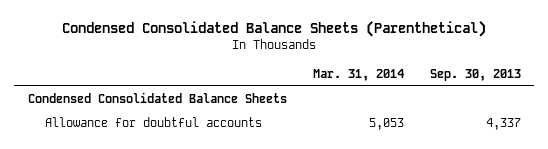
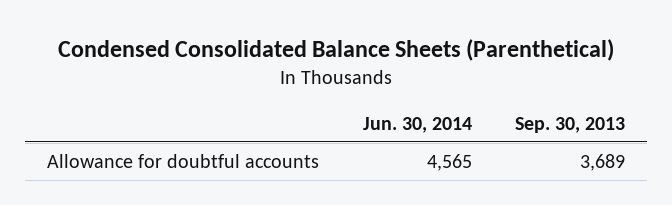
- | Mar. 31, 2014 | Sep. 30, 2013
+ | Jun. 30, 2014 | Sep. 30, 2013
- Condensed Consolidated Balance Sheets
- Allowance for doubtful accounts | 5,053 | 4,337
+ Allowance for doubtful accounts | 4,565 | 3,689

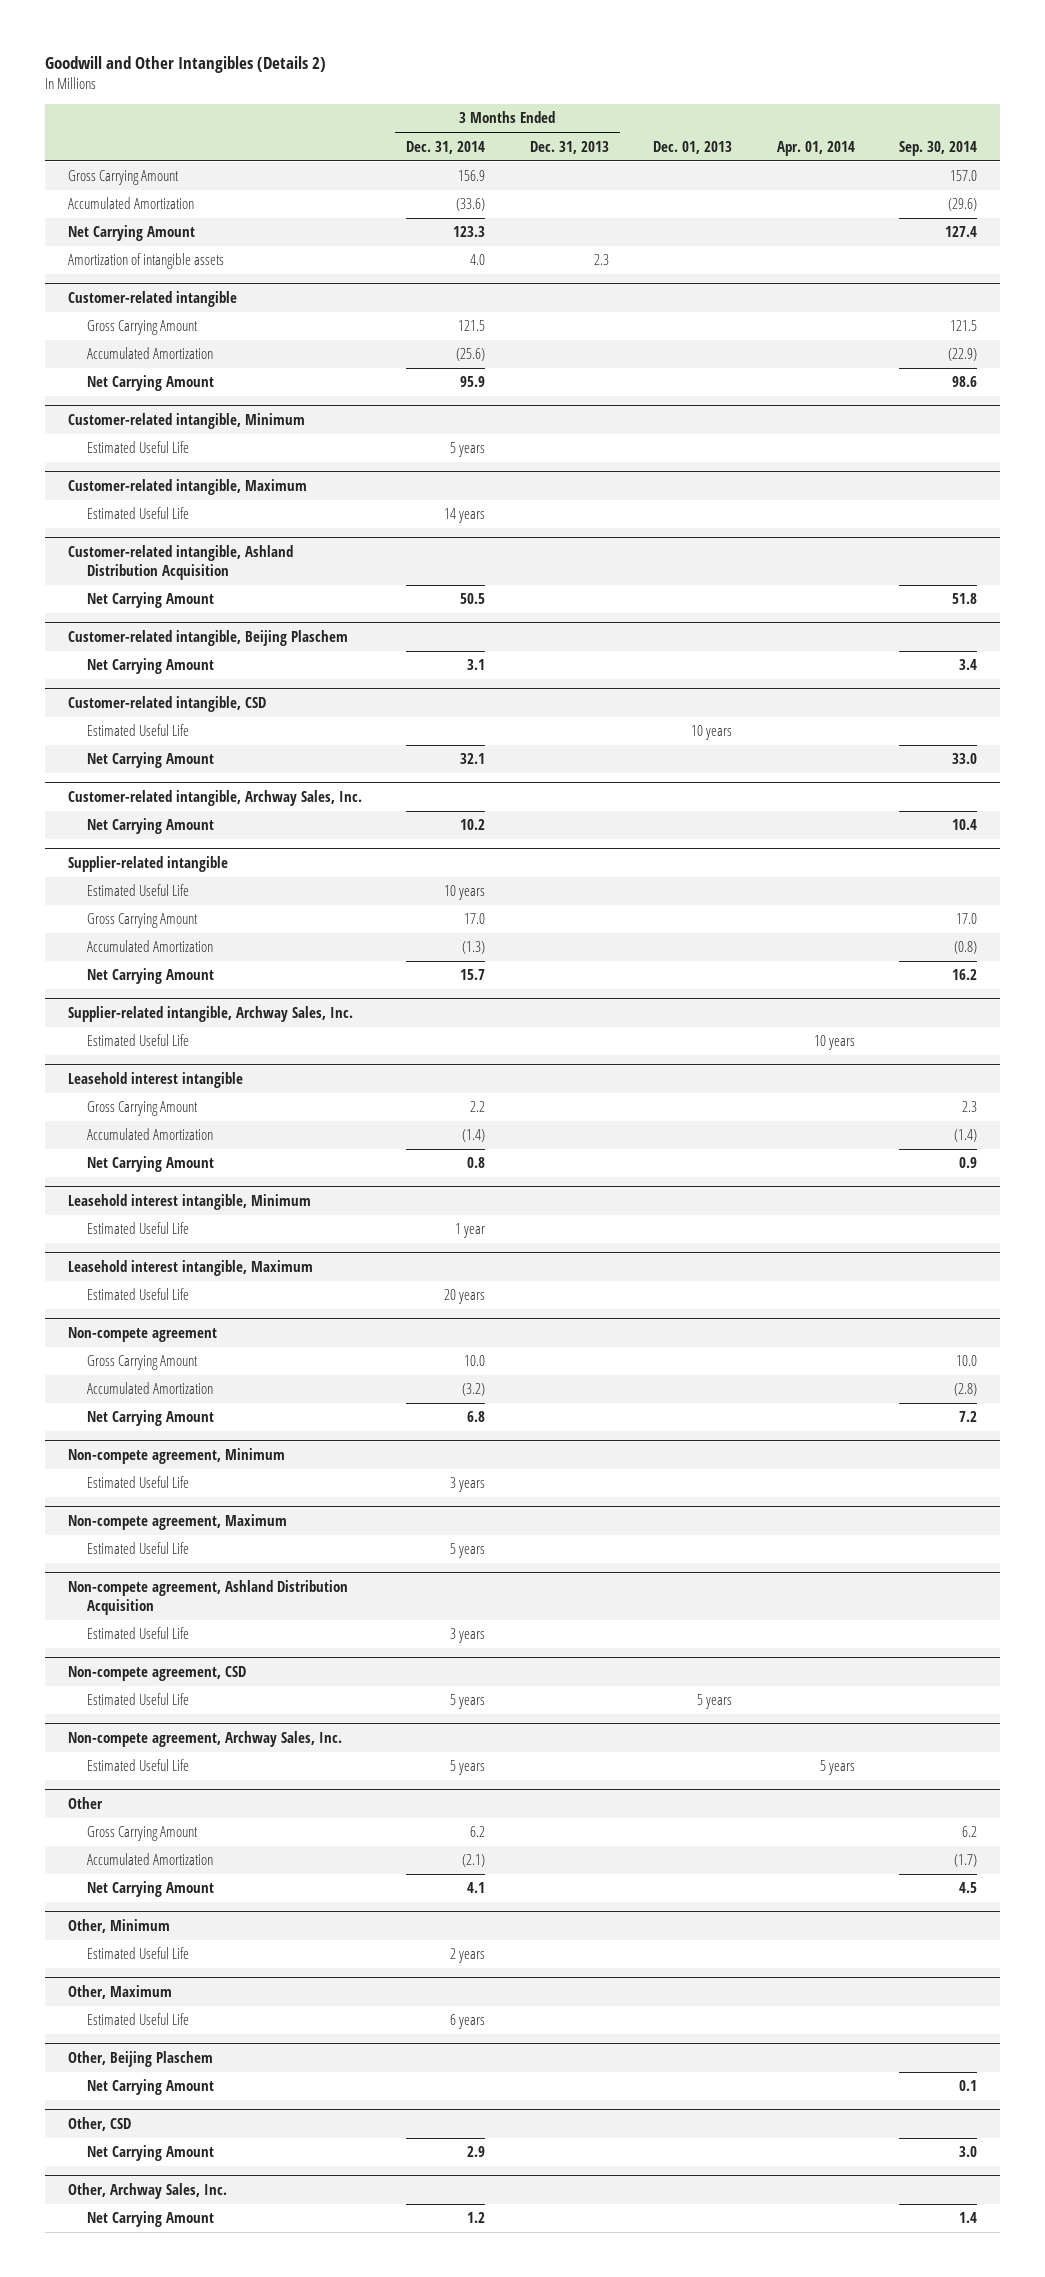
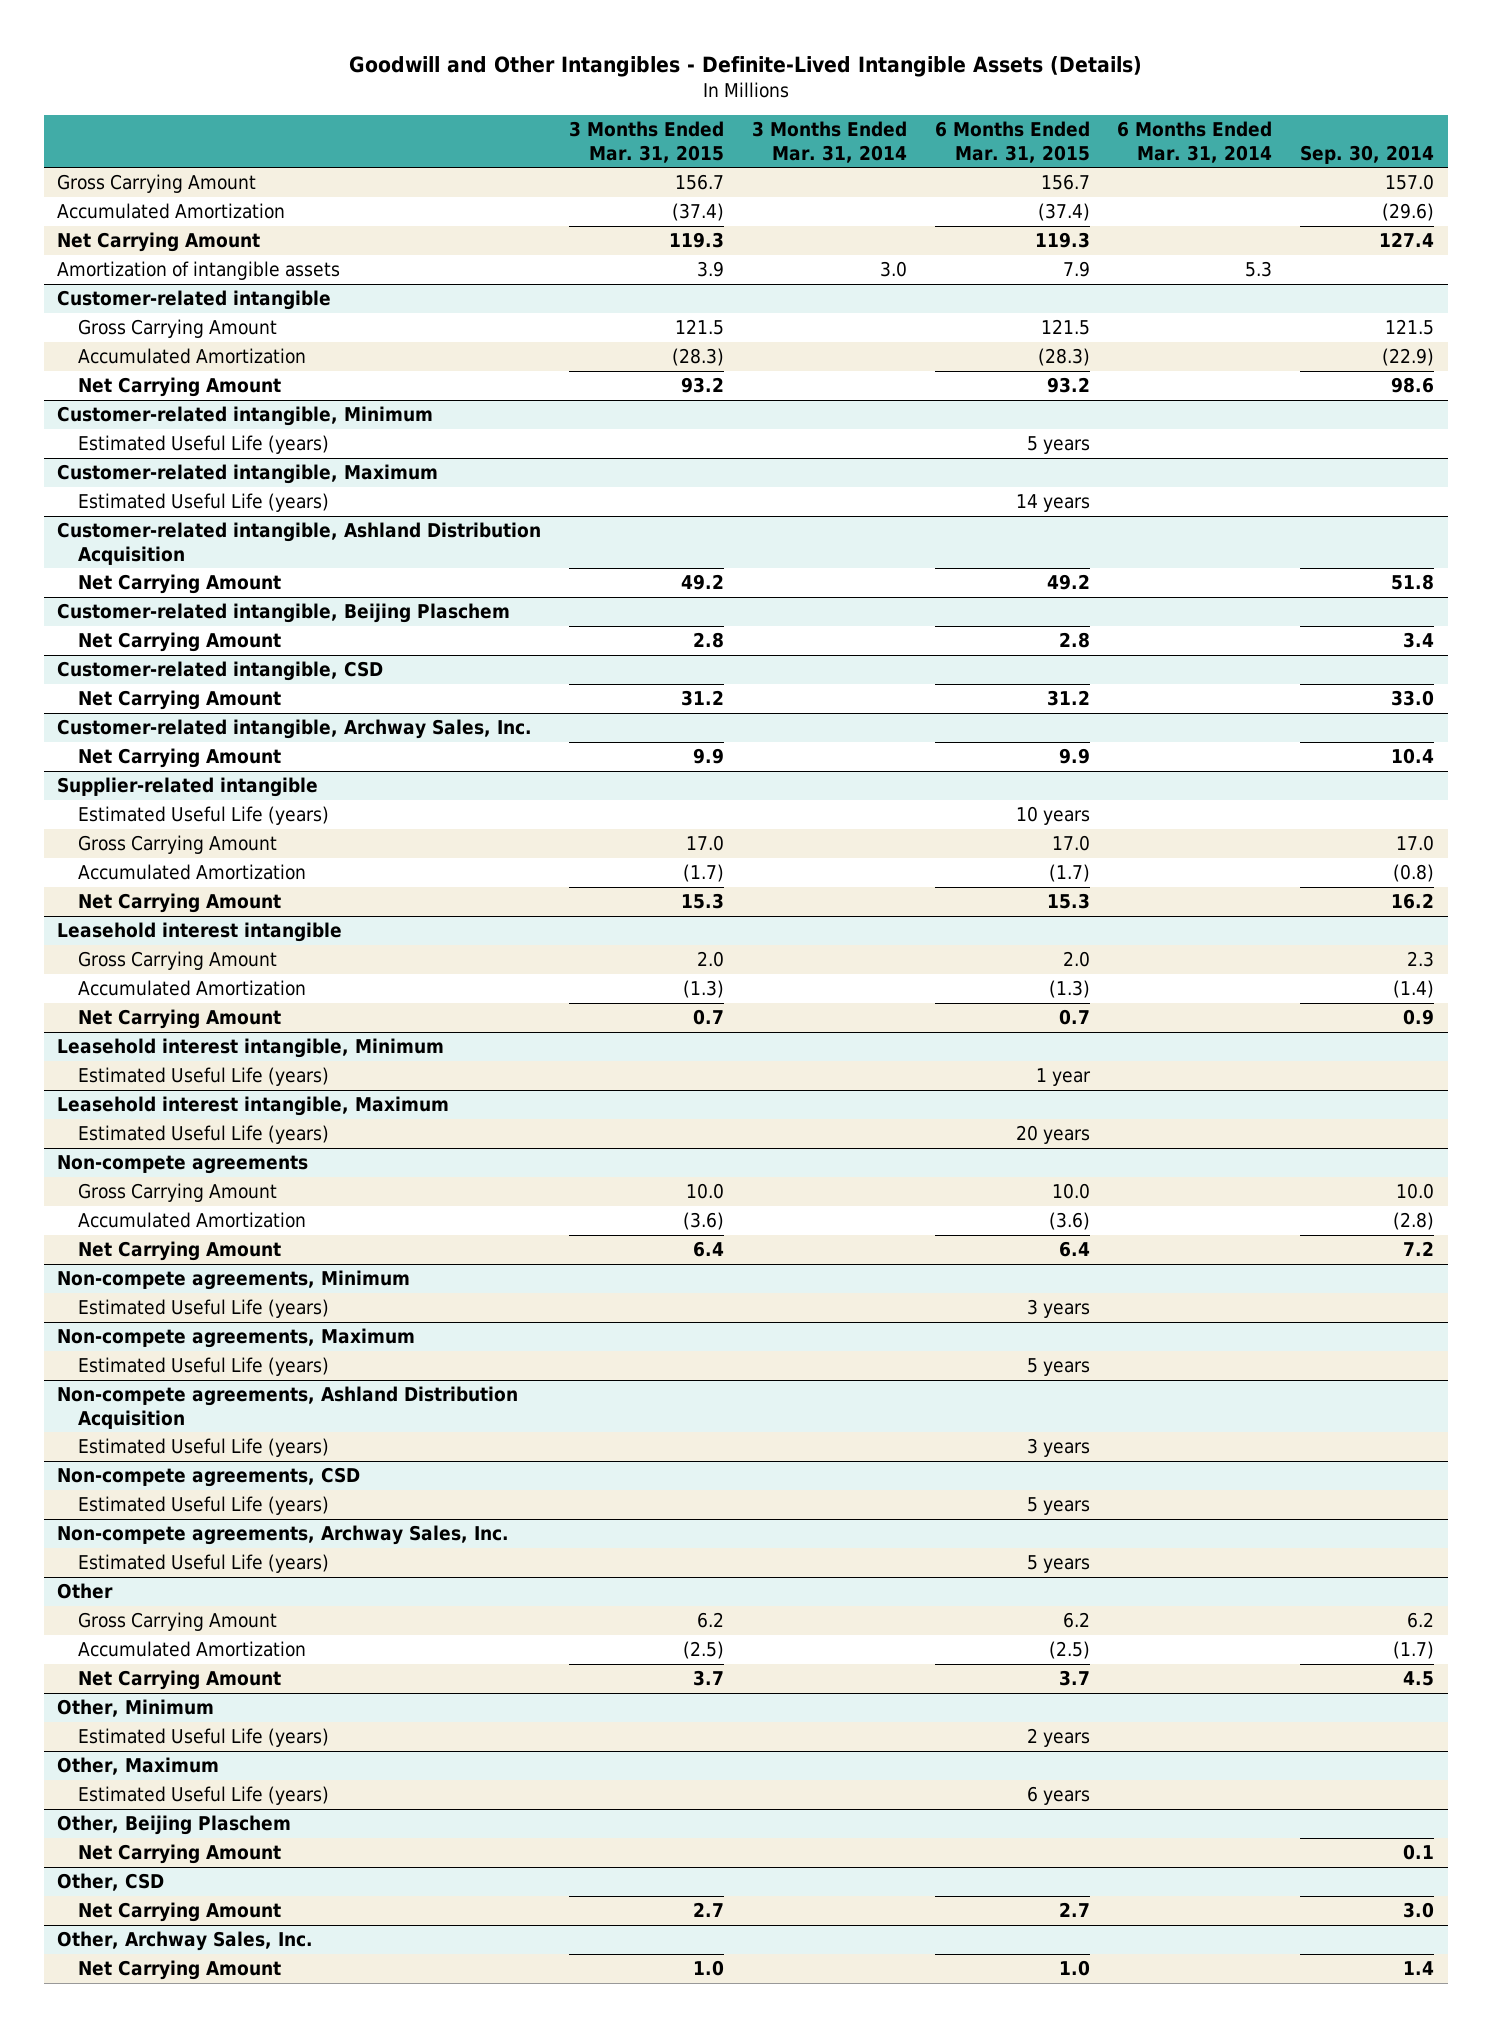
- Goodwill and Other Intangibles (Details 2)
+ Goodwill and Other Intangibles - Definite-Lived Intangible Assets (Details)
- | 3 Months Ended Dec. 31, 2014 | 3 Months Ended Dec. 31, 2013 | Dec. 01, 2013 | Apr. 01, 2014 | Sep. 30, 2014
+ | 3 Months Ended Mar. 31, 2015 | 3 Months Ended Mar. 31, 2014 | 6 Months Ended Mar. 31, 2015 | 6 Months Ended Mar. 31, 2014 | Sep. 30, 2014
@ Customer-related intangible, Minimum
- Estimated Useful Life | 5 years | | | |
+ Estimated Useful Life (years) | | | 5 years | |
@ Customer-related intangible, Maximum
- Estimated Useful Life | 14 years | | | |
+ Estimated Useful Life (years) | | | 14 years | |
@ Customer-related intangible, CSD
- Estimated Useful Life | | | 10 years | |
@ Supplier-related intangible
- Estimated Useful Life | 10 years | | | |
+ Estimated Useful Life (years) | | | 10 years | |
- Supplier-related intangible, Archway Sales, Inc.
- Estimated Useful Life | | | | 10 years |
@ Leasehold interest intangible, Minimum
- Estimated Useful Life | 1 year | | | |
+ Estimated Useful Life (years) | | | 1 year | |
@ Leasehold interest intangible, Maximum
- Estimated Useful Life | 20 years | | | |
- Non-compete agreement
@ Leasehold interest intangible, Maximum
+ Estimated Useful Life (years) | | | 20 years | |
+ Non-compete agreements
- Non-compete agreement, Minimum
- Estimated Useful Life | 3 years | | | |
- Non-compete agreement, Maximum
- Estimated Useful Life | 5 years | | | |
- Non-compete agreement, Ashland Distribution Acquisition
- Estimated Useful Life | 3 years | | | |
- Non-compete agreement, CSD
- Estimated Useful Life | 5 years | | 5 years | |
- Non-compete agreement, Archway Sales, Inc.
- Estimated Useful Life | 5 years | | | 5 years |
+ Non-compete agreements, Minimum
+ Estimated Useful Life (years) | | | 3 years | |
+ Non-compete agreements, Maximum
+ Estimated Useful Life (years) | | | 5 years | |
+ Non-compete agreements, Ashland Distribution Acquisition
+ Estimated Useful Life (years) | | | 3 years | |
+ Non-compete agreements, CSD
+ Estimated Useful Life (years) | | | 5 years | |
+ Non-compete agreements, Archway Sales, Inc.
+ Estimated Useful Life (years) | | | 5 years | |
@ Other, Minimum
- Estimated Useful Life | 2 years | | | |
+ Estimated Useful Life (years) | | | 2 years | |
@ Other, Maximum
- Estimated Useful Life | 6 years | | | |
+ Estimated Useful Life (years) | | | 6 years | |

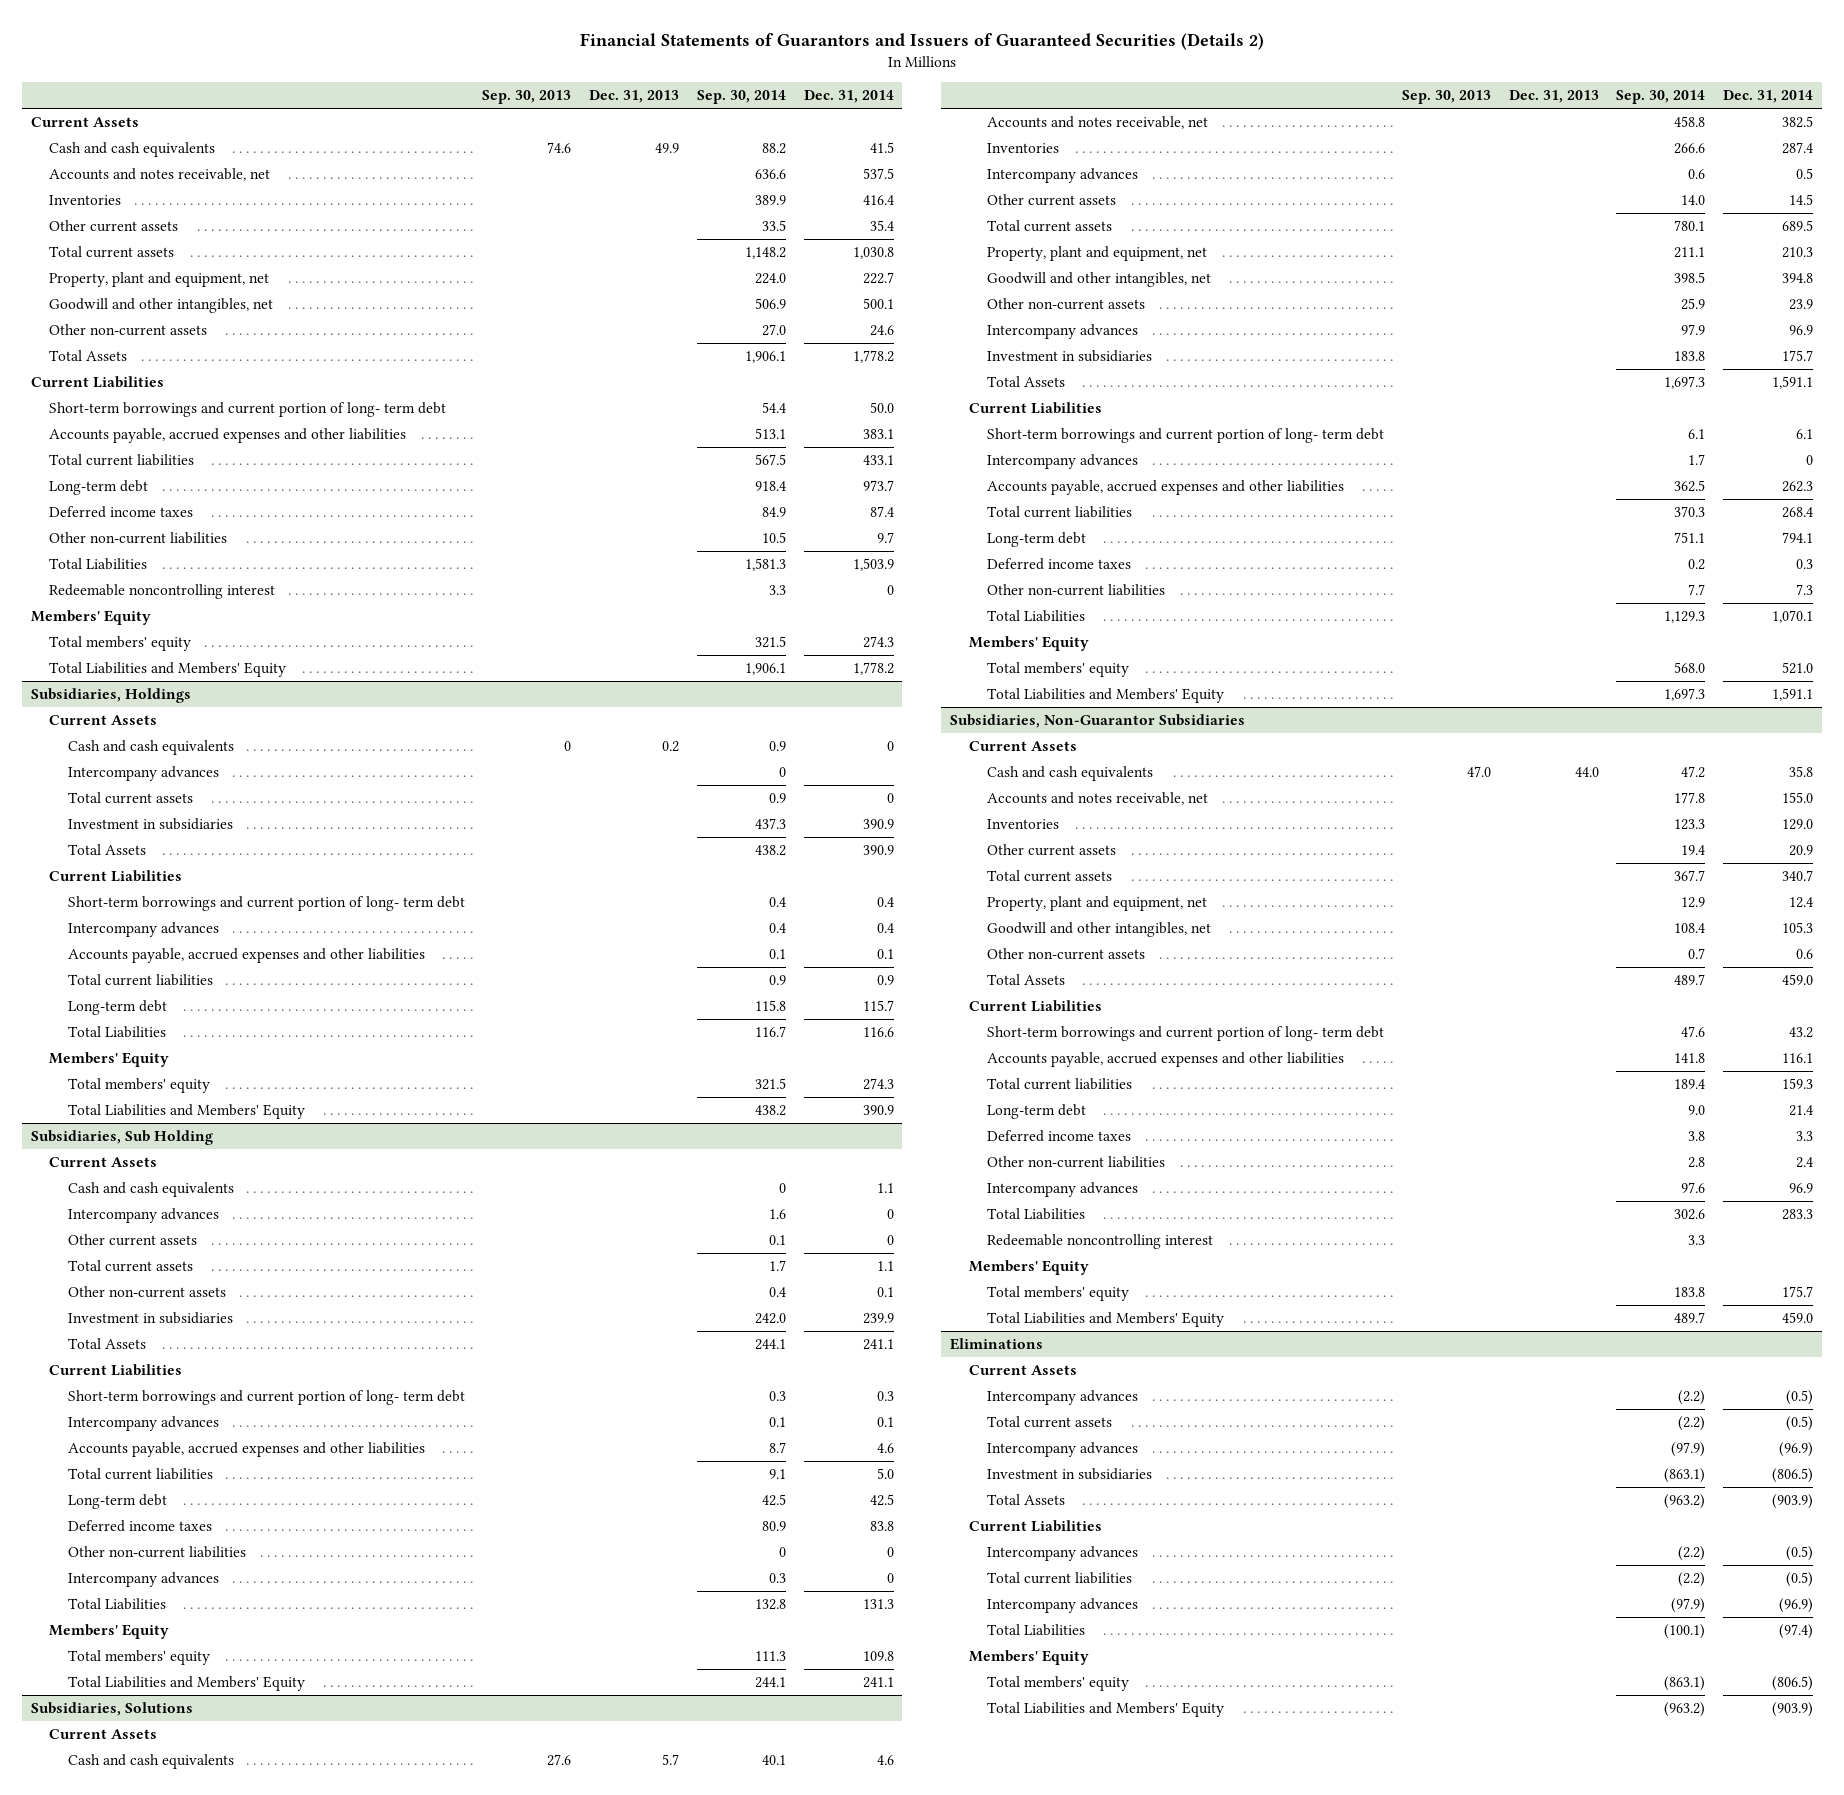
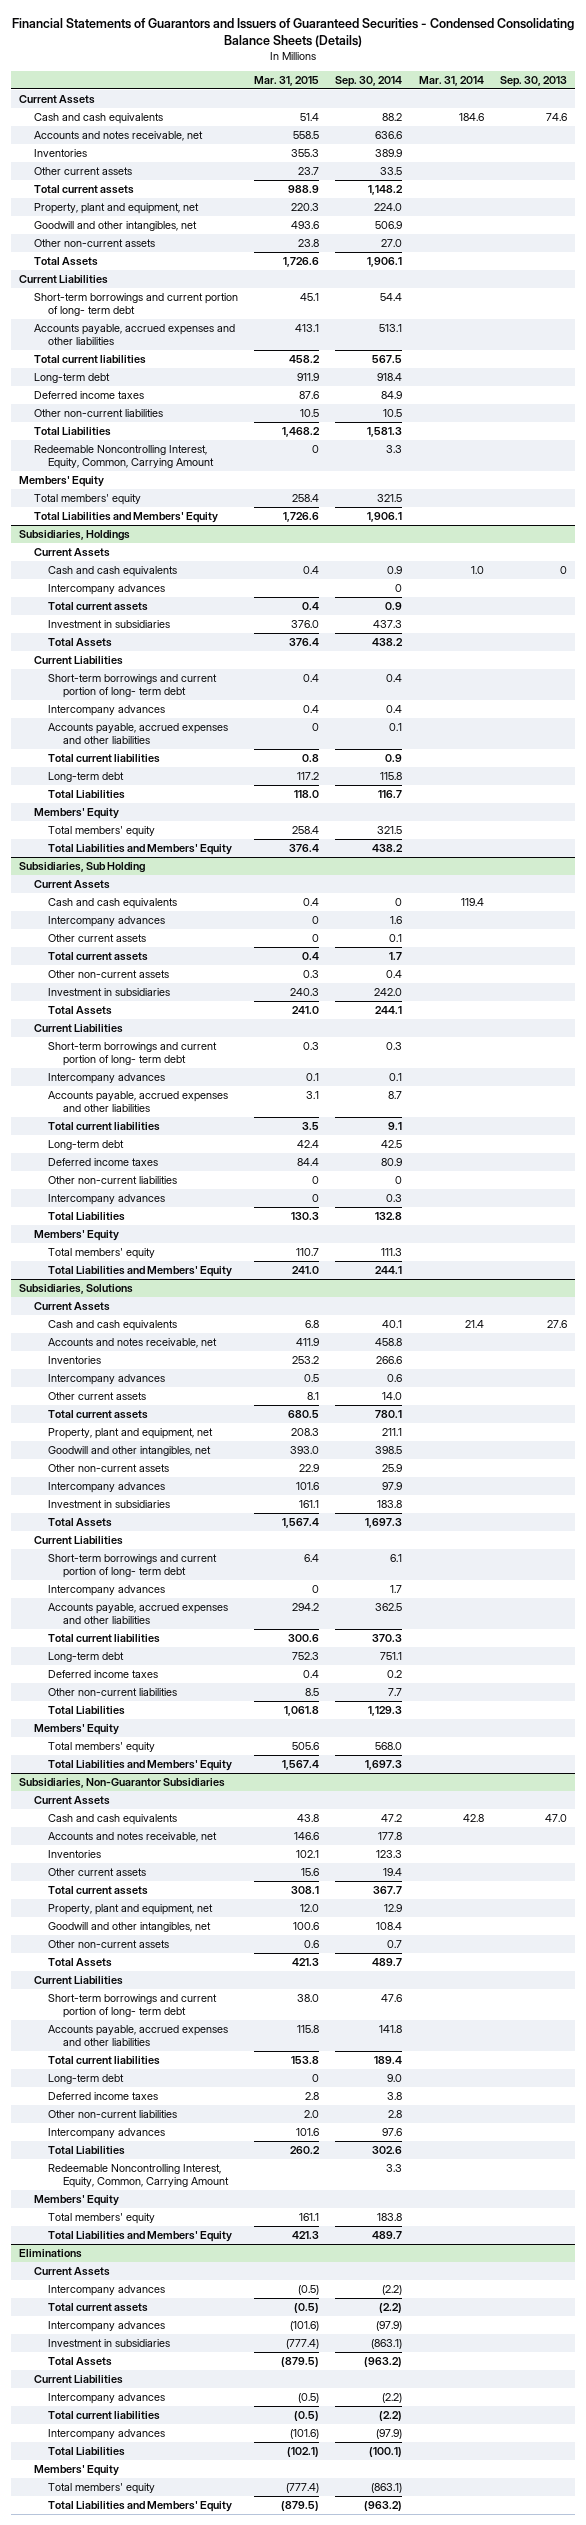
- Financial Statements of Guarantors and Issuers of Guaranteed Securities (Details 2)
+ Financial Statements of Guarantors and Issuers of Guaranteed Securities - Condensed Consolidating Balance Sheets (Details)
- | Sep. 30, 2013 | Dec. 31, 2013 | Sep. 30, 2014 | Dec. 31, 2014
+ | Mar. 31, 2015 | Sep. 30, 2014 | Mar. 31, 2014 | Sep. 30, 2013
- Redeemable noncontrolling interest | | | 3.3 | 0
+ Redeemable Noncontrolling Interest, Equity, Common, Carrying Amount | 0 | 3.3 | |
@ Subsidiaries, Non-Guarantor Subsidiaries
- Redeemable noncontrolling interest | | | 3.3 |
+ Redeemable Noncontrolling Interest, Equity, Common, Carrying Amount | | 3.3 | |

